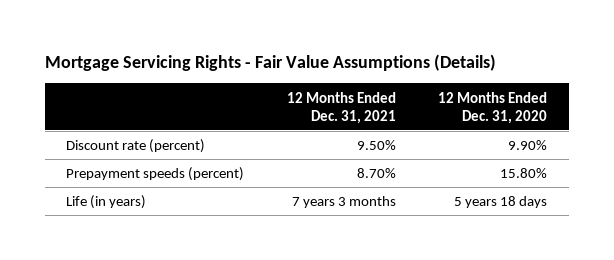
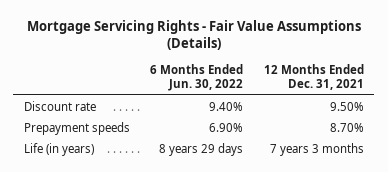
- | 12 Months Ended Dec. 31, 2021 | 12 Months Ended Dec. 31, 2020
+ | 6 Months Ended Jun. 30, 2022 | 12 Months Ended Dec. 31, 2021
- Discount rate (percent) | 9.50% | 9.90%
- Prepayment speeds (percent) | 8.70% | 15.80%
+ Discount rate | 9.40% | 9.50%
+ Prepayment speeds | 6.90% | 8.70%

